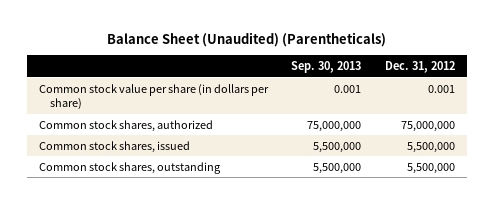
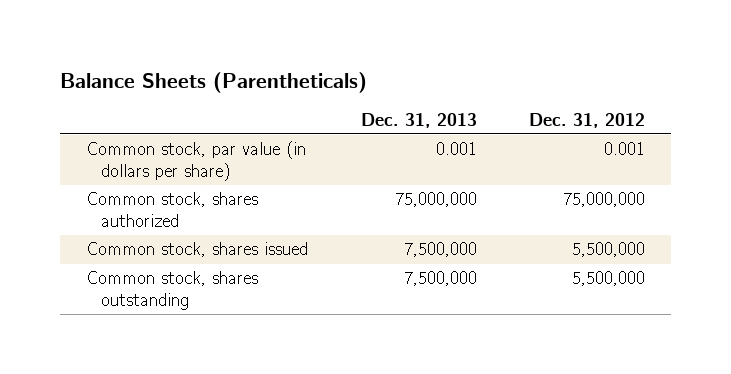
- Balance Sheet (Unaudited) (Parentheticals)
+ Balance Sheets (Parentheticals)
- | Sep. 30, 2013 | Dec. 31, 2012
+ | Dec. 31, 2013 | Dec. 31, 2012
- Common stock value per share (in dollars per share) | 0.001 | 0.001
- Common stock shares, authorized | 75,000,000 | 75,000,000
- Common stock shares, issued | 5,500,000 | 5,500,000
- Common stock shares, outstanding | 5,500,000 | 5,500,000
+ Common stock, par value (in dollars per share) | 0.001 | 0.001
+ Common stock, shares authorized | 75,000,000 | 75,000,000
+ Common stock, shares issued | 7,500,000 | 5,500,000
+ Common stock, shares outstanding | 7,500,000 | 5,500,000

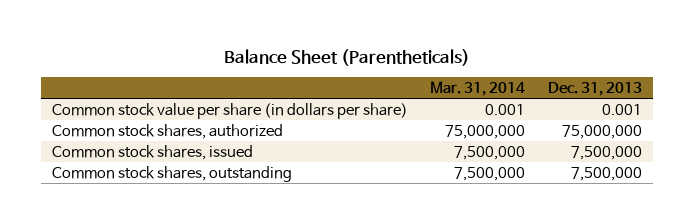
- Balance Sheets (Parentheticals)
+ Balance Sheet (Parentheticals)
- | Dec. 31, 2013 | Dec. 31, 2012
+ | Mar. 31, 2014 | Dec. 31, 2013
- Common stock, par value (in dollars per share) | 0.001 | 0.001
- Common stock, shares authorized | 75,000,000 | 75,000,000
- Common stock, shares issued | 7,500,000 | 5,500,000
- Common stock, shares outstanding | 7,500,000 | 5,500,000
+ Common stock value per share (in dollars per share) | 0.001 | 0.001
+ Common stock shares, authorized | 75,000,000 | 75,000,000
+ Common stock shares, issued | 7,500,000 | 7,500,000
+ Common stock shares, outstanding | 7,500,000 | 7,500,000

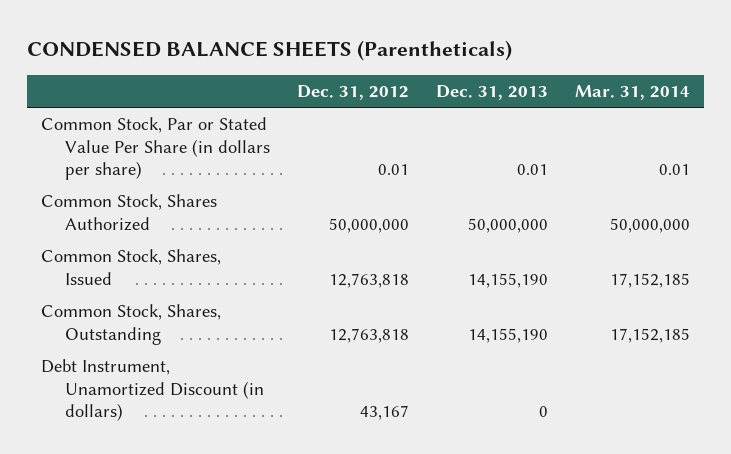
- Balance Sheet (Parentheticals)
+ CONDENSED BALANCE SHEETS (Parentheticals)
- | Mar. 31, 2014 | Dec. 31, 2013
+ | Dec. 31, 2012 | Dec. 31, 2013 | Mar. 31, 2014
- Common stock value per share (in dollars per share) | 0.001 | 0.001
- Common stock shares, authorized | 75,000,000 | 75,000,000
- Common stock shares, issued | 7,500,000 | 7,500,000
- Common stock shares, outstanding | 7,500,000 | 7,500,000
+ Common Stock, Par or Stated Value Per Share (in dollars per share) | 0.01 | 0.01 | 0.01
+ Common Stock, Shares Authorized | 50,000,000 | 50,000,000 | 50,000,000
+ Common Stock, Shares, Issued | 12,763,818 | 14,155,190 | 17,152,185
+ Common Stock, Shares, Outstanding | 12,763,818 | 14,155,190 | 17,152,185
+ Debt Instrument, Unamortized Discount (in dollars) | 43,167 | 0 |

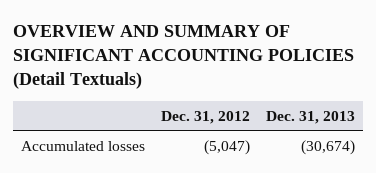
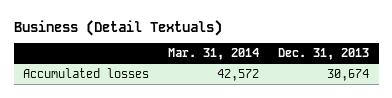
- OVERVIEW AND SUMMARY OF SIGNIFICANT ACCOUNTING POLICIES (Detail Textuals)
+ Business (Detail Textuals)
- | Dec. 31, 2012 | Dec. 31, 2013
+ | Mar. 31, 2014 | Dec. 31, 2013
- Accumulated losses | (5,047) | (30,674)
+ Accumulated losses | 42,572 | 30,674

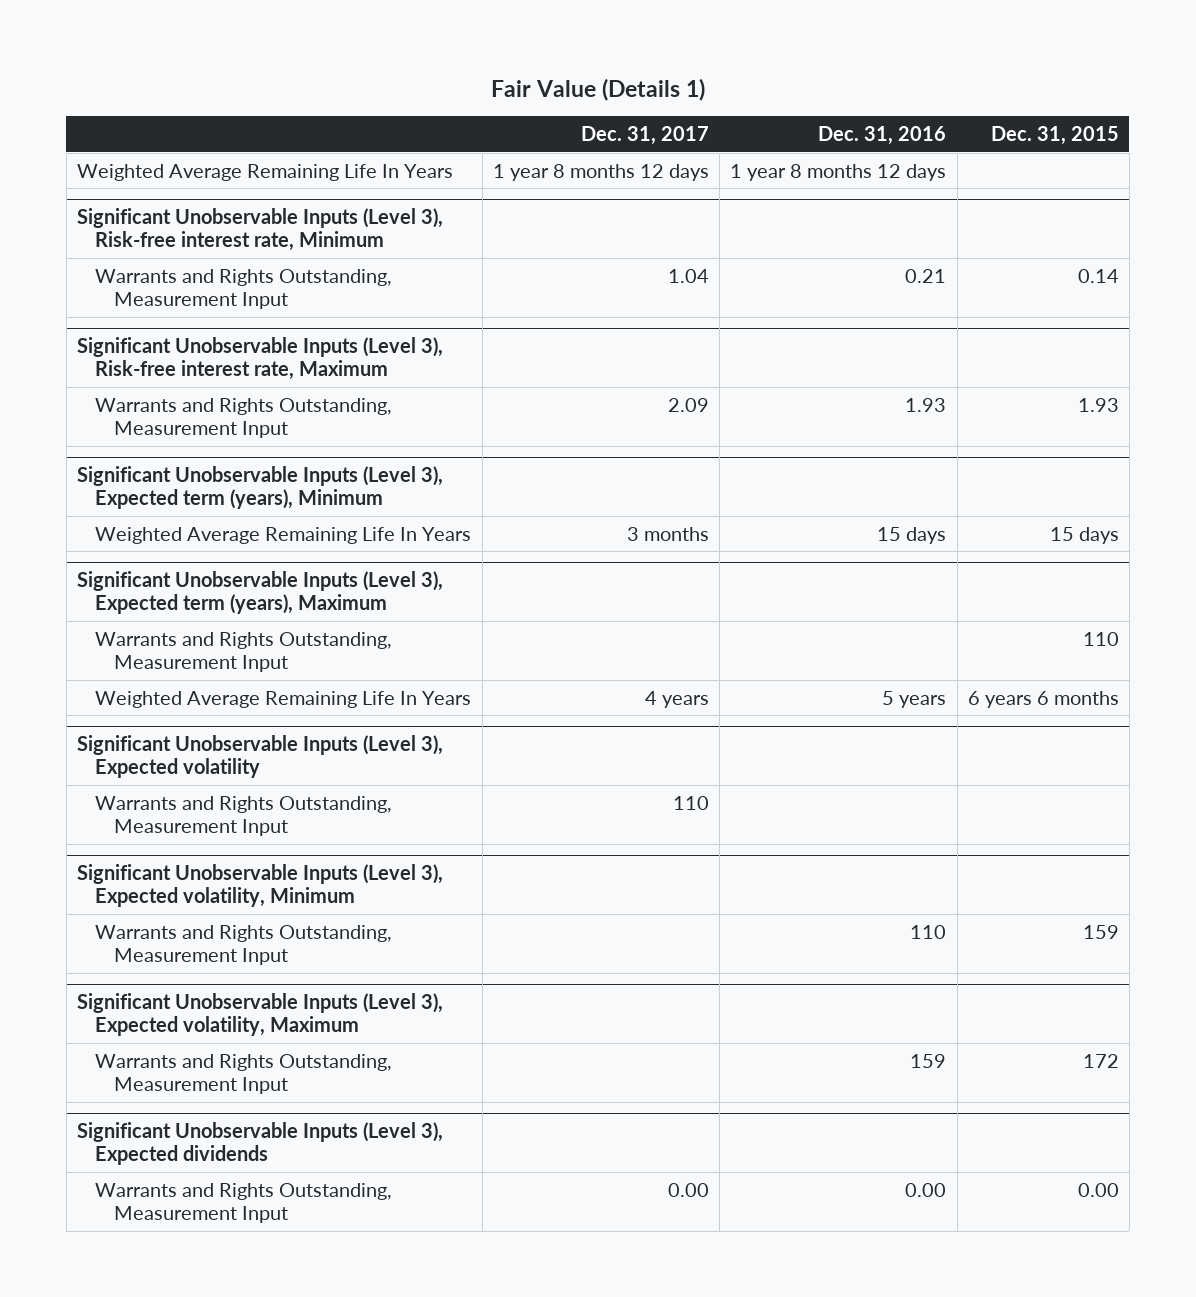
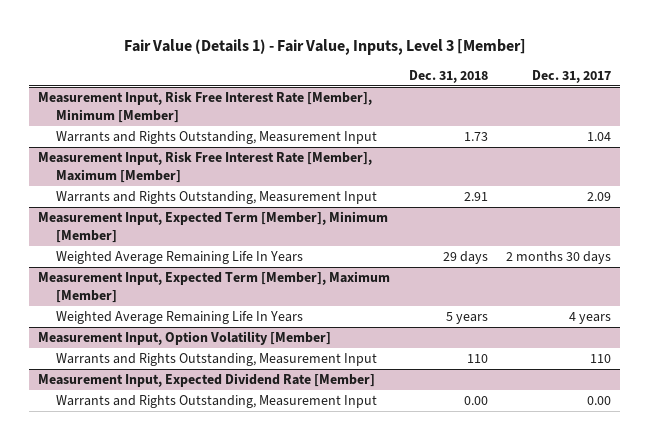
- Fair Value (Details 1)
+ Fair Value (Details 1) - Fair Value, Inputs, Level 3 [Member]
- | Dec. 31, 2017 | Dec. 31, 2016 | Dec. 31, 2015
+ | Dec. 31, 2018 | Dec. 31, 2017
- Weighted Average Remaining Life In Years | 1 year 8 months 12 days | 1 year 8 months 12 days |
- Significant Unobservable Inputs (Level 3), Risk-free interest rate, Minimum
+ Measurement Input, Risk Free Interest Rate [Member], Minimum [Member]
- Significant Unobservable Inputs (Level 3), Risk-free interest rate, Maximum
+ Measurement Input, Risk Free Interest Rate [Member], Maximum [Member]
- Significant Unobservable Inputs (Level 3), Expected term (years), Minimum
- Weighted Average Remaining Life In Years | 3 months | 15 days | 15 days
- Significant Unobservable Inputs (Level 3), Expected term (years), Maximum
- Warrants and Rights Outstanding, Measurement Input | | | 110
+ Measurement Input, Expected Term [Member], Minimum [Member]
+ Weighted Average Remaining Life In Years | 29 days | 2 months 30 days
+ Measurement Input, Expected Term [Member], Maximum [Member]
- Significant Unobservable Inputs (Level 3), Expected volatility
+ Measurement Input, Option Volatility [Member]
- Significant Unobservable Inputs (Level 3), Expected volatility, Minimum
- Warrants and Rights Outstanding, Measurement Input | | 110 | 159
- Significant Unobservable Inputs (Level 3), Expected volatility, Maximum
- Warrants and Rights Outstanding, Measurement Input | | 159 | 172
- Significant Unobservable Inputs (Level 3), Expected dividends
+ Measurement Input, Expected Dividend Rate [Member]

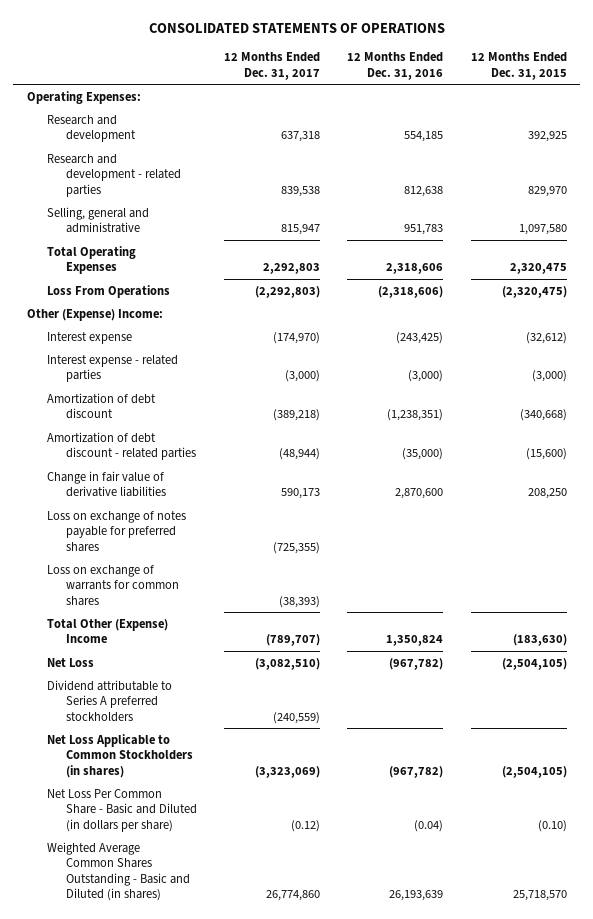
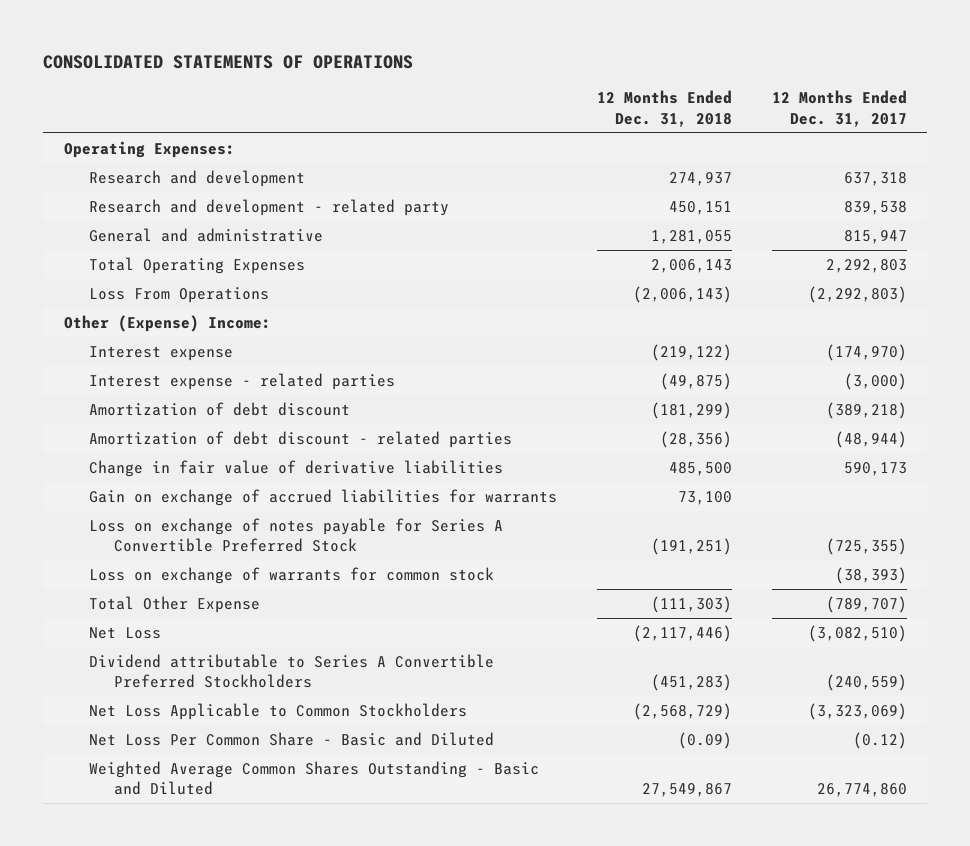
- | 12 Months Ended Dec. 31, 2017 | 12 Months Ended Dec. 31, 2016 | 12 Months Ended Dec. 31, 2015
+ | 12 Months Ended Dec. 31, 2018 | 12 Months Ended Dec. 31, 2017
- Research and development - related parties | 839,538 | 812,638 | 829,970
- Selling, general and administrative | 815,947 | 951,783 | 1,097,580
+ Research and development - related party | 450,151 | 839,538
+ General and administrative | 1,281,055 | 815,947
- Loss on exchange of notes payable for preferred shares | (725,355) | |
- Loss on exchange of warrants for common shares | (38,393) | |
- Total Other (Expense) Income | (789,707) | 1,350,824 | (183,630)
+ Gain on exchange of accrued liabilities for warrants | 73,100 |
+ Loss on exchange of notes payable for Series A Convertible Preferred Stock | (191,251) | (725,355)
+ Loss on exchange of warrants for common stock | | (38,393)
+ Total Other Expense | (111,303) | (789,707)
- Dividend attributable to Series A preferred stockholders | (240,559) | |
- Net Loss Applicable to Common Stockholders (in shares) | (3,323,069) | (967,782) | (2,504,105)
- Net Loss Per Common Share - Basic and Diluted (in dollars per share) | (0.12) | (0.04) | (0.10)
- Weighted Average Common Shares Outstanding - Basic and Diluted (in shares) | 26,774,860 | 26,193,639 | 25,718,570
+ Dividend attributable to Series A Convertible Preferred Stockholders | (451,283) | (240,559)
+ Net Loss Applicable to Common Stockholders | (2,568,729) | (3,323,069)
+ Net Loss Per Common Share - Basic and Diluted | (0.09) | (0.12)
+ Weighted Average Common Shares Outstanding - Basic and Diluted | 27,549,867 | 26,774,860

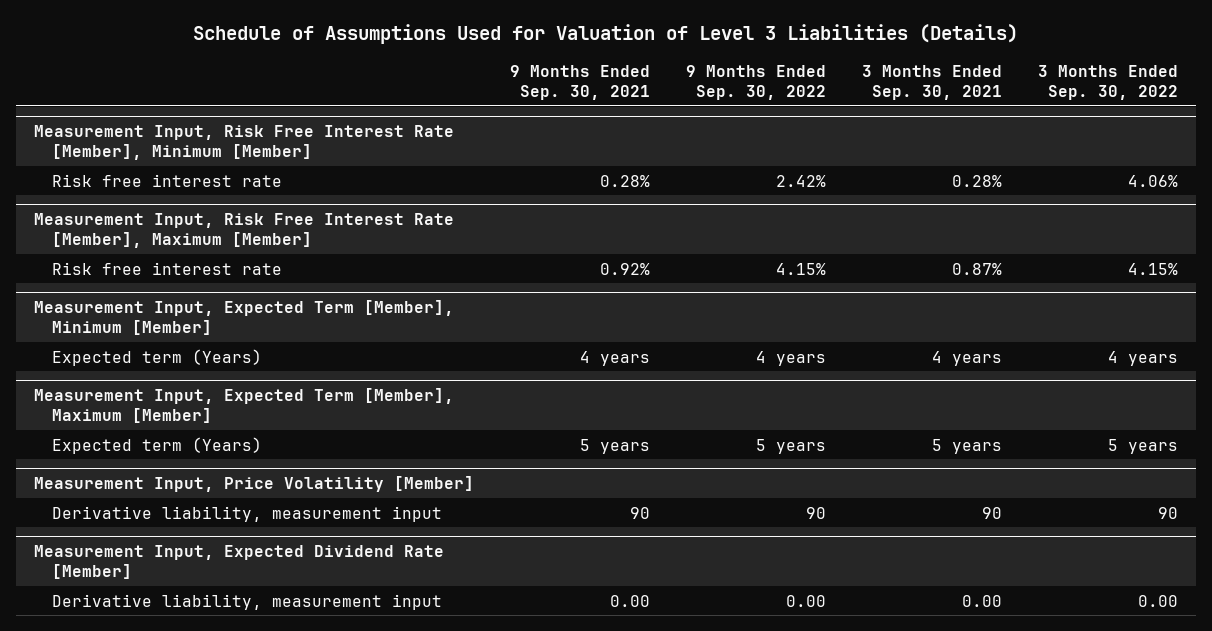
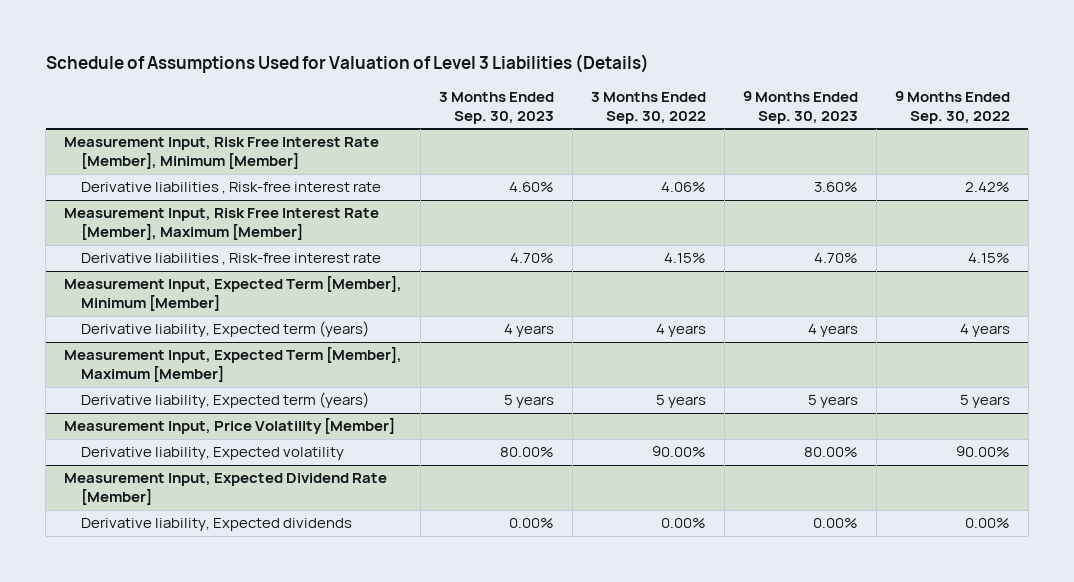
- | 9 Months Ended Sep. 30, 2021 | 9 Months Ended Sep. 30, 2022 | 3 Months Ended Sep. 30, 2021 | 3 Months Ended Sep. 30, 2022
+ | 3 Months Ended Sep. 30, 2023 | 3 Months Ended Sep. 30, 2022 | 9 Months Ended Sep. 30, 2023 | 9 Months Ended Sep. 30, 2022
@ Measurement Input, Risk Free Interest Rate [Member], Minimum [Member]
- Risk free interest rate | 0.28% | 2.42% | 0.28% | 4.06%
+ Derivative liabilities , Risk-free interest rate | 4.60% | 4.06% | 3.60% | 2.42%
@ Measurement Input, Risk Free Interest Rate [Member], Maximum [Member]
- Risk free interest rate | 0.92% | 4.15% | 0.87% | 4.15%
+ Derivative liabilities , Risk-free interest rate | 4.70% | 4.15% | 4.70% | 4.15%
@ Measurement Input, Expected Term [Member], Minimum [Member]
- Expected term (Years) | 4 years | 4 years | 4 years | 4 years
+ Derivative liability, Expected term (years) | 4 years | 4 years | 4 years | 4 years
@ Measurement Input, Expected Term [Member], Maximum [Member]
- Expected term (Years) | 5 years | 5 years | 5 years | 5 years
+ Derivative liability, Expected term (years) | 5 years | 5 years | 5 years | 5 years
@ Measurement Input, Price Volatility [Member]
- Derivative liability, measurement input | 90 | 90 | 90 | 90
+ Derivative liability, Expected volatility | 80.00% | 90.00% | 80.00% | 90.00%
@ Measurement Input, Expected Dividend Rate [Member]
- Derivative liability, measurement input | 0.00 | 0.00 | 0.00 | 0.00
+ Derivative liability, Expected dividends | 0.00% | 0.00% | 0.00% | 0.00%

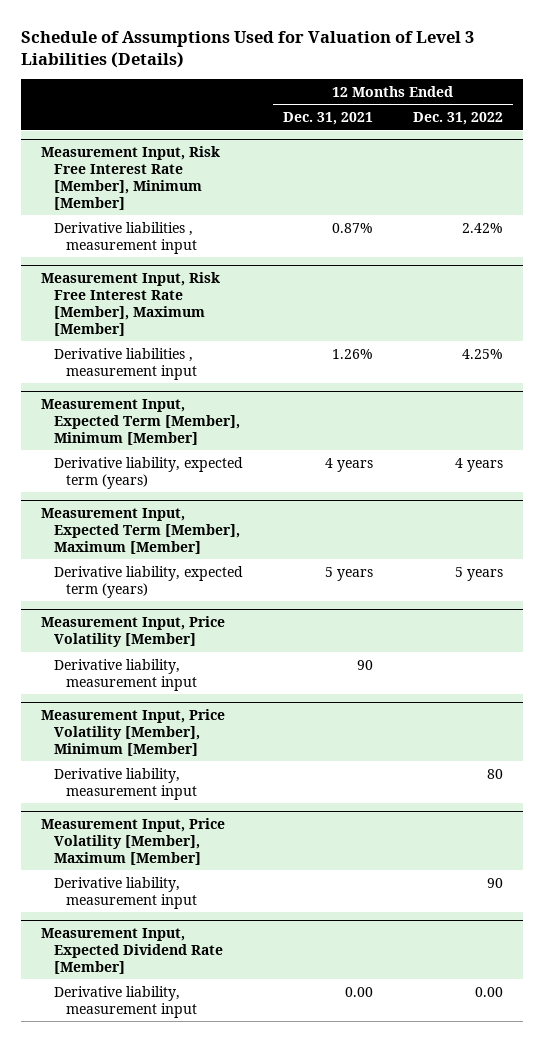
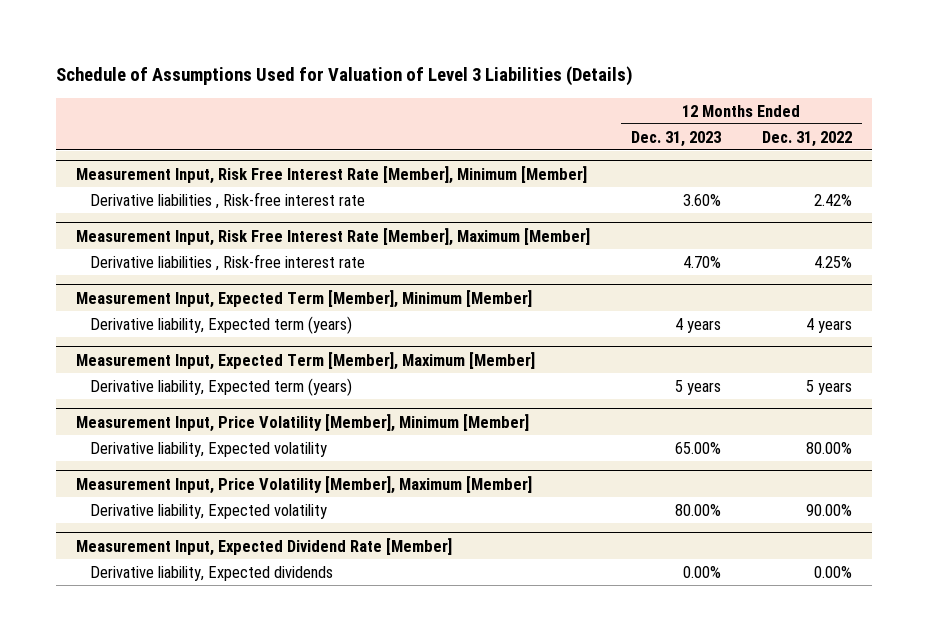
- | 12 Months Ended Dec. 31, 2021 | 12 Months Ended Dec. 31, 2022
+ | 12 Months Ended Dec. 31, 2023 | 12 Months Ended Dec. 31, 2022
@ Measurement Input, Risk Free Interest Rate [Member], Minimum [Member]
- Derivative liabilities , measurement input | 0.87% | 2.42%
+ Derivative liabilities , Risk-free interest rate | 3.60% | 2.42%
@ Measurement Input, Risk Free Interest Rate [Member], Maximum [Member]
- Derivative liabilities , measurement input | 1.26% | 4.25%
+ Derivative liabilities , Risk-free interest rate | 4.70% | 4.25%
@ Measurement Input, Expected Term [Member], Minimum [Member]
- Derivative liability, expected term (years) | 4 years | 4 years
+ Derivative liability, Expected term (years) | 4 years | 4 years
@ Measurement Input, Expected Term [Member], Maximum [Member]
- Derivative liability, expected term (years) | 5 years | 5 years
- Measurement Input, Price Volatility [Member]
- Derivative liability, measurement input | 90 |
@ Measurement Input, Expected Term [Member], Maximum [Member]
+ Derivative liability, Expected term (years) | 5 years | 5 years
@ Measurement Input, Price Volatility [Member], Minimum [Member]
- Derivative liability, measurement input | | 80
+ Derivative liability, Expected volatility | 65.00% | 80.00%
@ Measurement Input, Price Volatility [Member], Maximum [Member]
- Derivative liability, measurement input | | 90
+ Derivative liability, Expected volatility | 80.00% | 90.00%
@ Measurement Input, Expected Dividend Rate [Member]
- Derivative liability, measurement input | 0.00 | 0.00
+ Derivative liability, Expected dividends | 0.00% | 0.00%

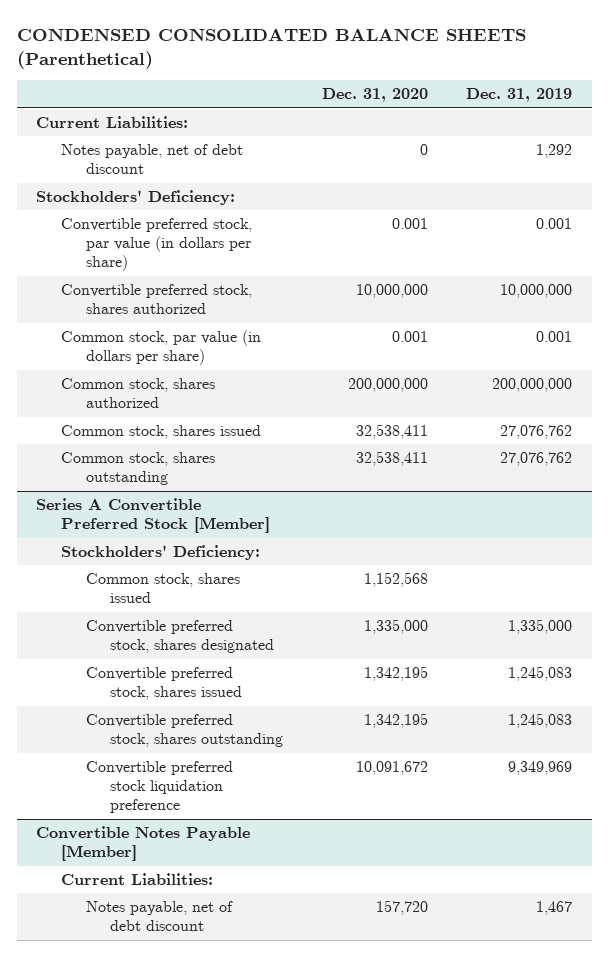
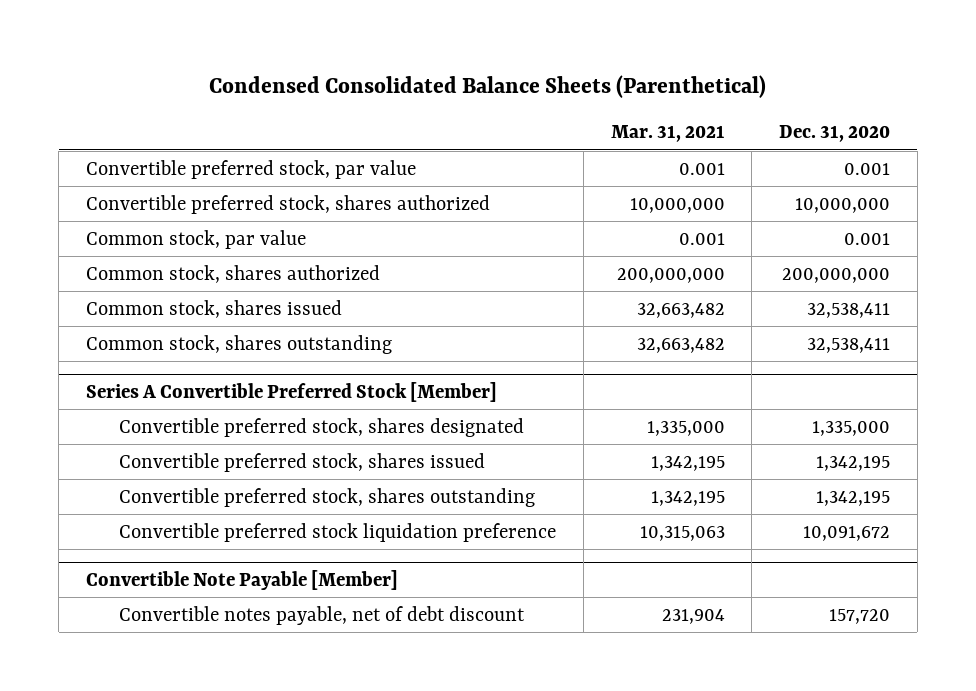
- CONDENSED CONSOLIDATED BALANCE SHEETS (Parenthetical)
+ Condensed Consolidated Balance Sheets (Parenthetical)
- | Dec. 31, 2020 | Dec. 31, 2019
+ | Mar. 31, 2021 | Dec. 31, 2020
- Current Liabilities:
- Notes payable, net of debt discount | 0 | 1,292
- Stockholders' Deficiency:
- Convertible preferred stock, par value (in dollars per share) | 0.001 | 0.001
+ Convertible preferred stock, par value | 0.001 | 0.001
- Common stock, par value (in dollars per share) | 0.001 | 0.001
+ Common stock, par value | 0.001 | 0.001
@ Series A Convertible Preferred Stock [Member]
- Stockholders' Deficiency:
- Common stock, shares issued | 1,152,568 |
- Convertible Notes Payable [Member]
- Current Liabilities:
- Notes payable, net of debt discount | 157,720 | 1,467
+ Convertible Note Payable [Member]
+ Convertible notes payable, net of debt discount | 231,904 | 157,720

